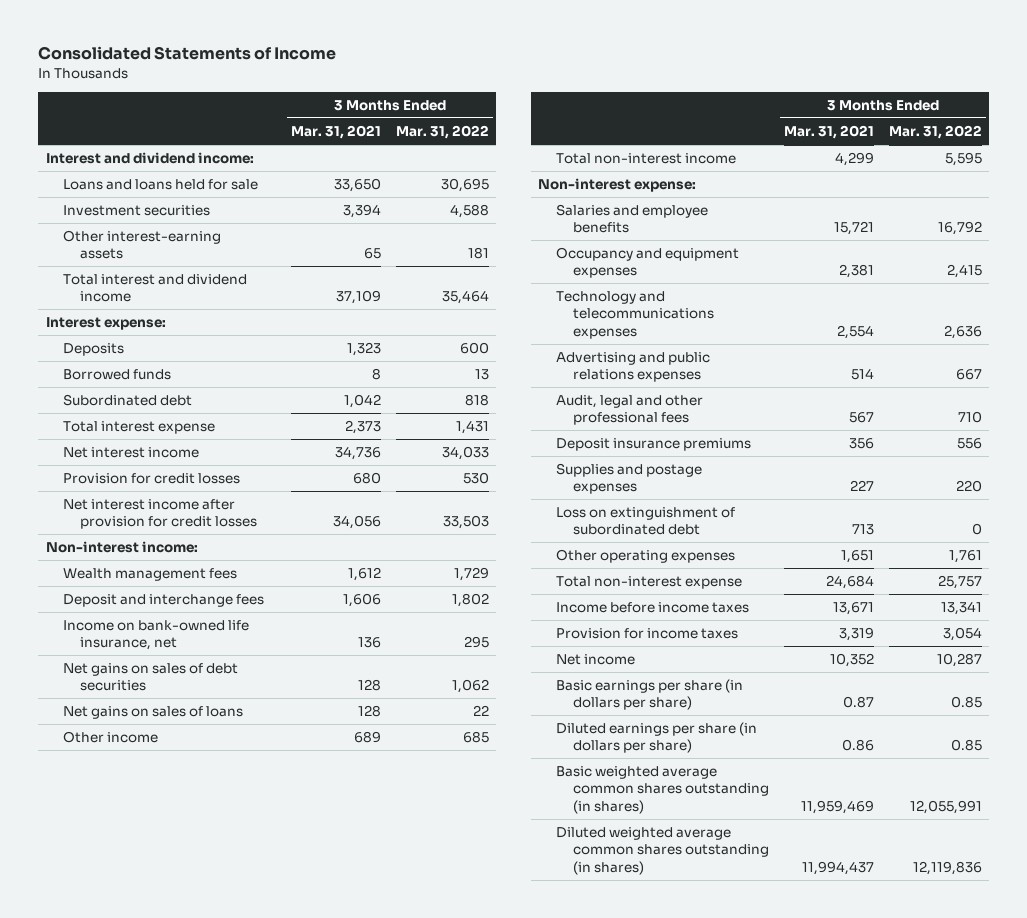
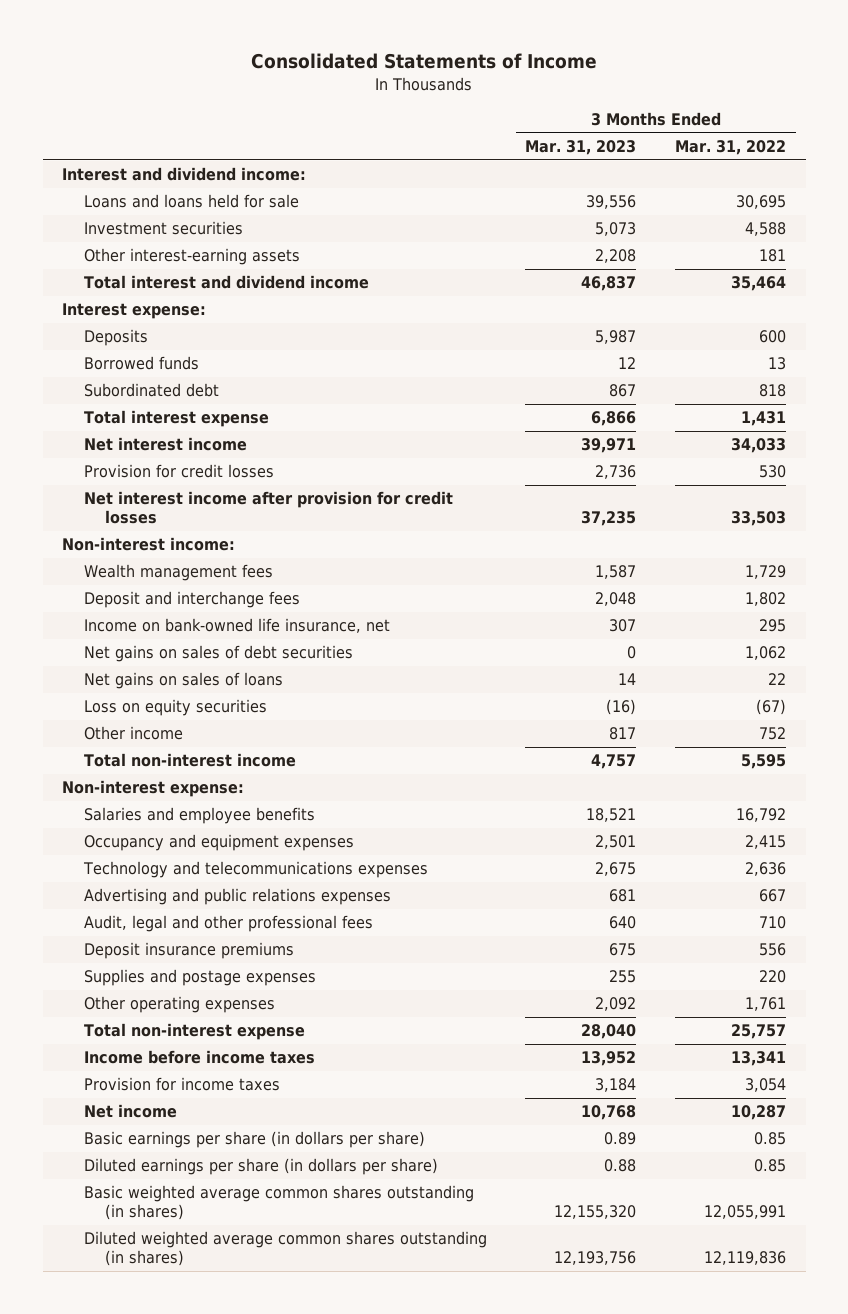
- | 3 Months Ended Mar. 31, 2021 | 3 Months Ended Mar. 31, 2022
+ | 3 Months Ended Mar. 31, 2023 | 3 Months Ended Mar. 31, 2022
- Other income | 689 | 685
+ Loss on equity securities | (16) | (67)
+ Other income | 817 | 752
- Loss on extinguishment of subordinated debt | 713 | 0

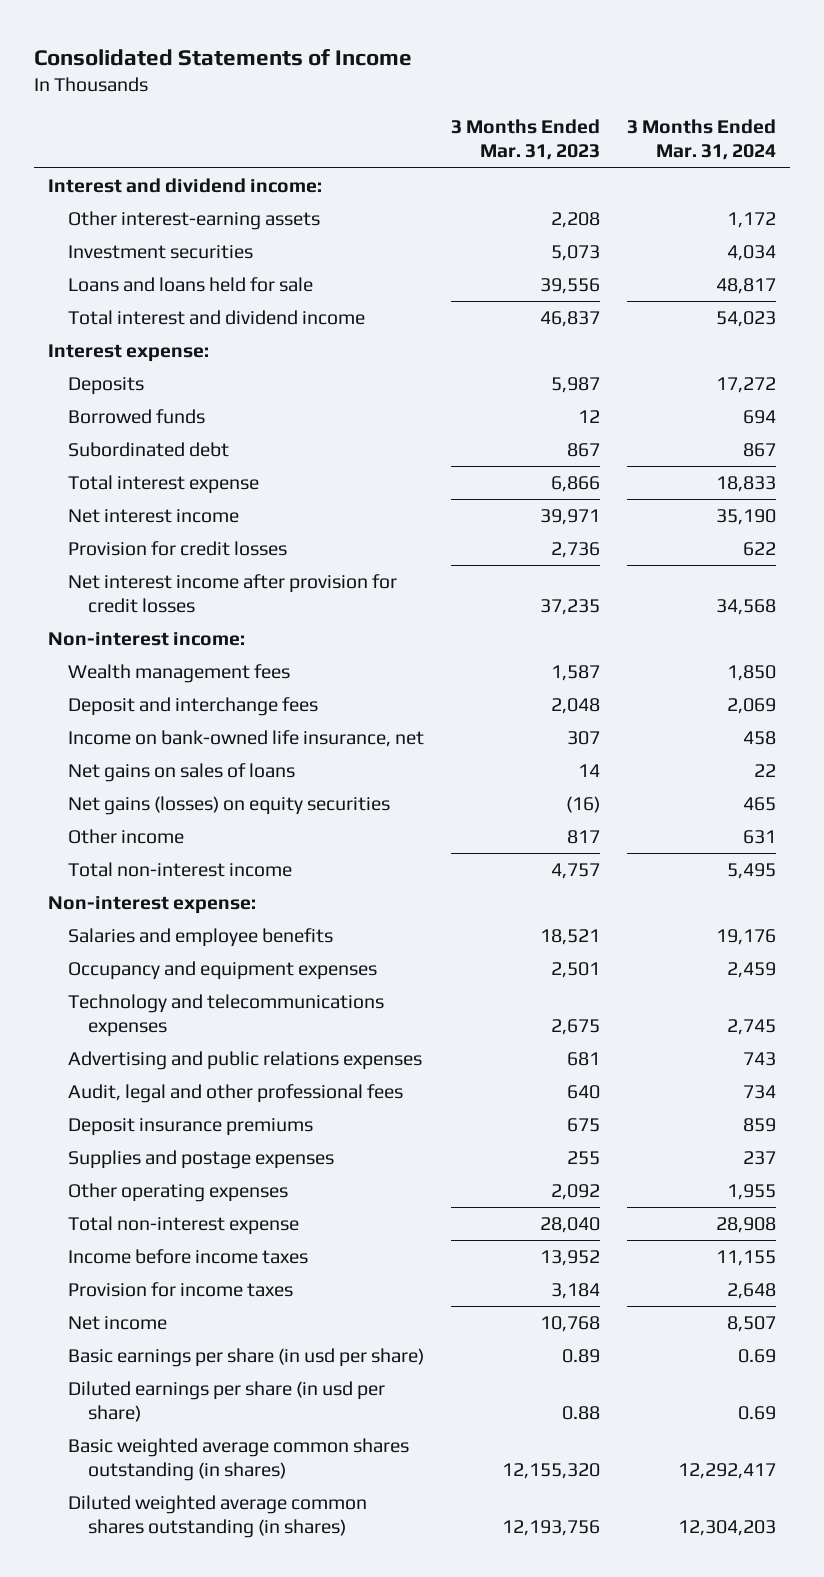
- | 3 Months Ended Mar. 31, 2023 | 3 Months Ended Mar. 31, 2022
+ | 3 Months Ended Mar. 31, 2023 | 3 Months Ended Mar. 31, 2024
moved down: Investment securities | 5,073 | 4,034
moved down: Loans and loans held for sale | 39,556 | 48,817
- Net gains on sales of debt securities | 0 | 1,062
- Loss on equity securities | (16) | (67)
+ Net gains (losses) on equity securities | (16) | 465
- Basic earnings per share (in dollars per share) | 0.89 | 0.85
- Diluted earnings per share (in dollars per share) | 0.88 | 0.85
+ Basic earnings per share (in usd per share) | 0.89 | 0.69
+ Diluted earnings per share (in usd per share) | 0.88 | 0.69

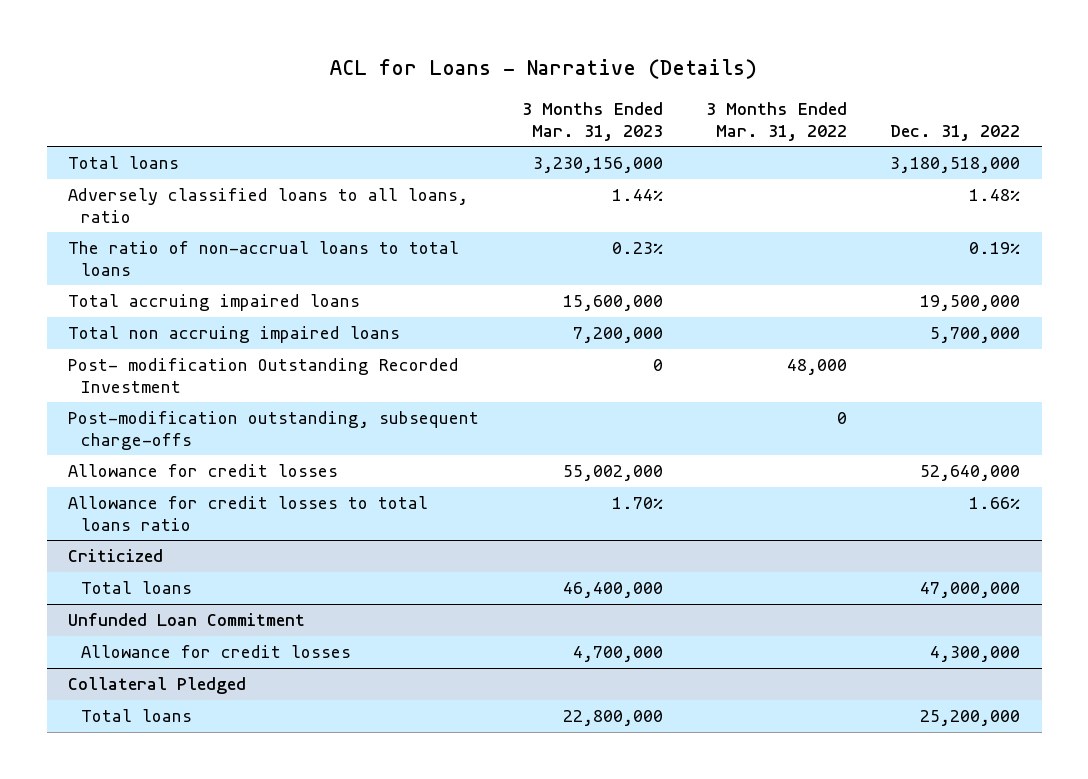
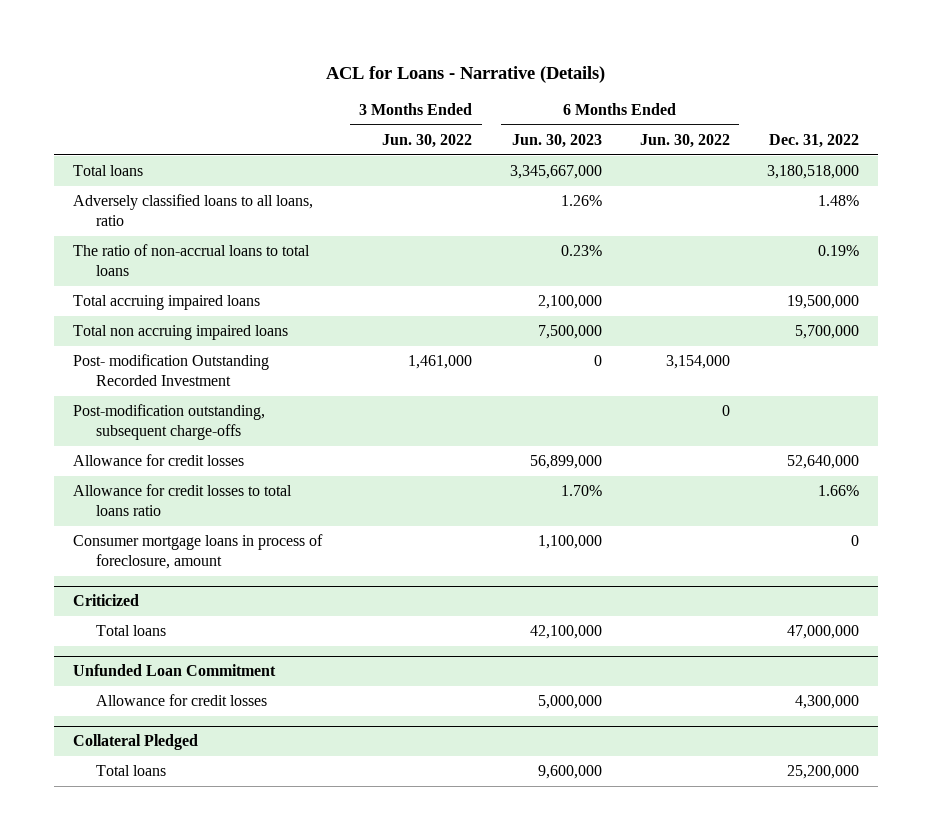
- | 3 Months Ended Mar. 31, 2023 | 3 Months Ended Mar. 31, 2022 | Dec. 31, 2022
+ | 3 Months Ended Jun. 30, 2022 | 6 Months Ended Jun. 30, 2023 | 6 Months Ended Jun. 30, 2022 | Dec. 31, 2022
+ Consumer mortgage loans in process of foreclosure, amount | | 1,100,000 | | 0

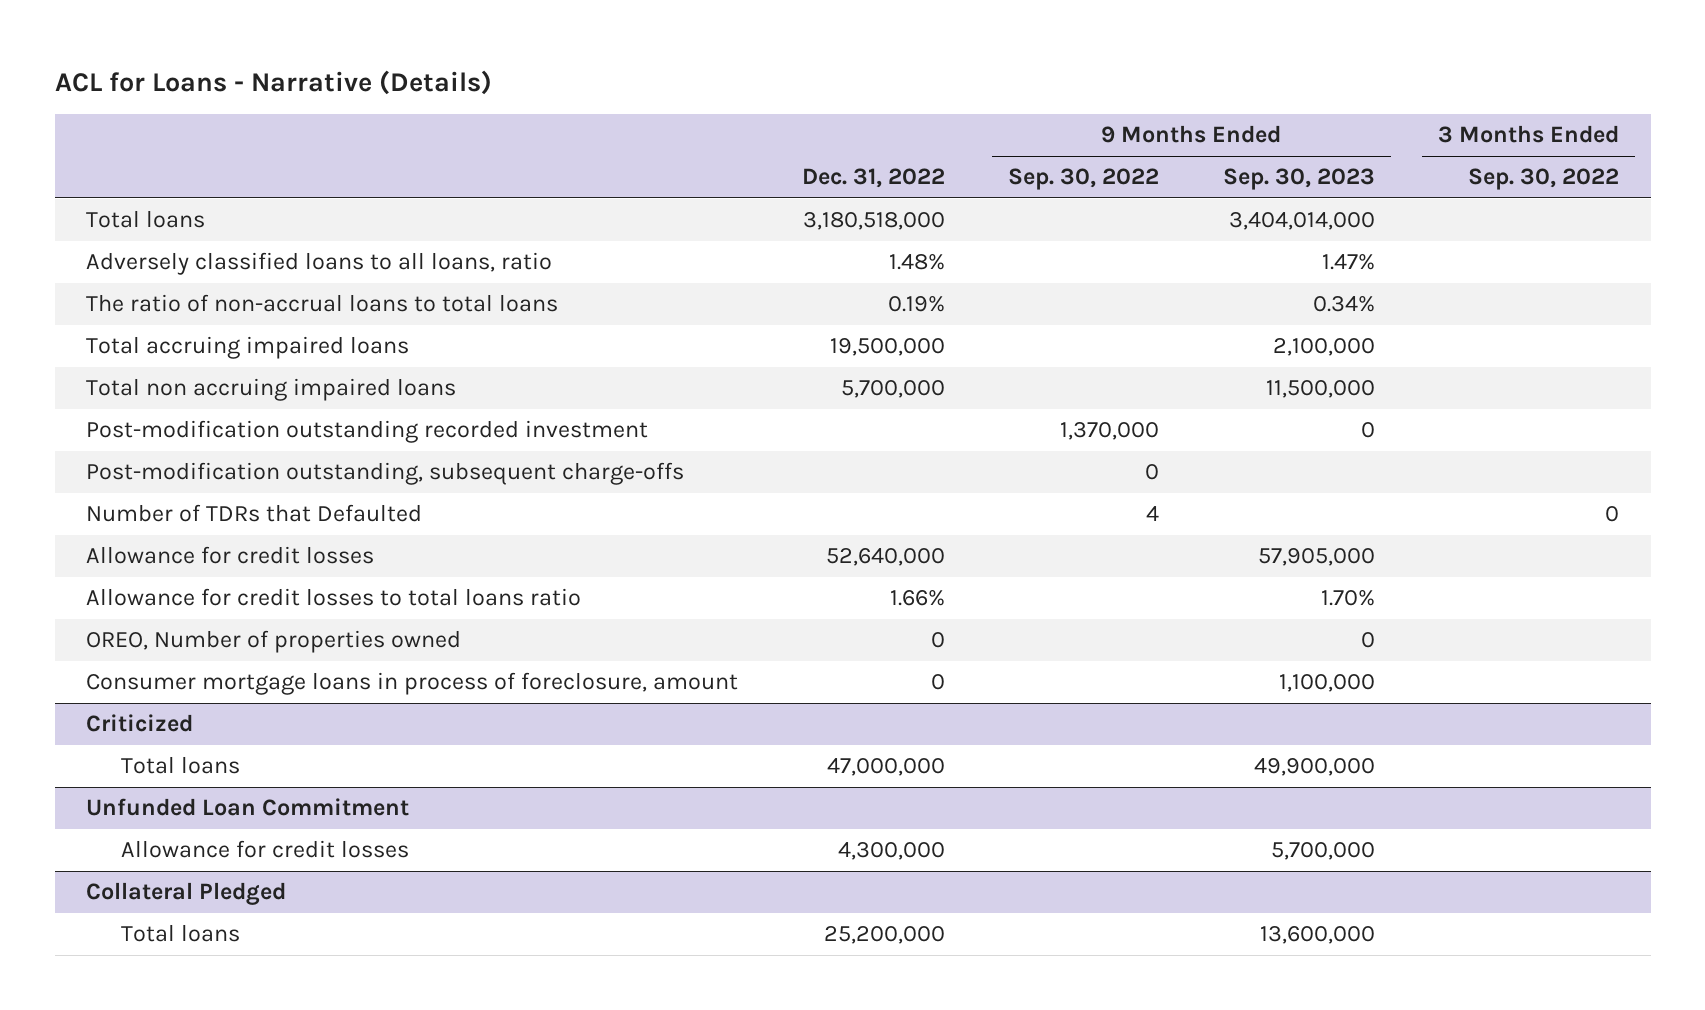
- | 3 Months Ended Jun. 30, 2022 | 6 Months Ended Jun. 30, 2023 | 6 Months Ended Jun. 30, 2022 | Dec. 31, 2022
+ | Dec. 31, 2022 | 9 Months Ended Sep. 30, 2022 | 9 Months Ended Sep. 30, 2023 | 3 Months Ended Sep. 30, 2022
- Post- modification Outstanding Recorded Investment | 1,461,000 | 0 | 3,154,000 |
+ Post-modification outstanding recorded investment | | 1,370,000 | 0 |
+ Number of TDRs that Defaulted | | 4 | | 0
+ OREO, Number of properties owned | 0 | | 0 |

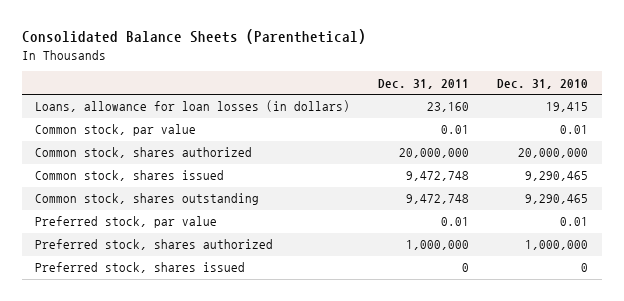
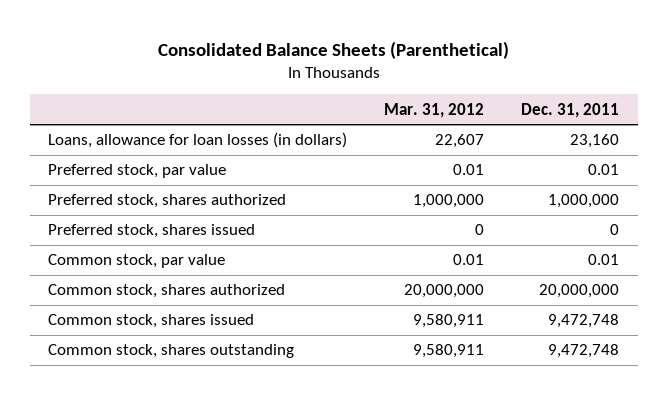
- | Dec. 31, 2011 | Dec. 31, 2010
+ | Mar. 31, 2012 | Dec. 31, 2011
moved up: Preferred stock, par value | 0.01 | 0.01
moved up: Preferred stock, shares authorized | 1,000,000 | 1,000,000
moved up: Preferred stock, shares issued | 0 | 0

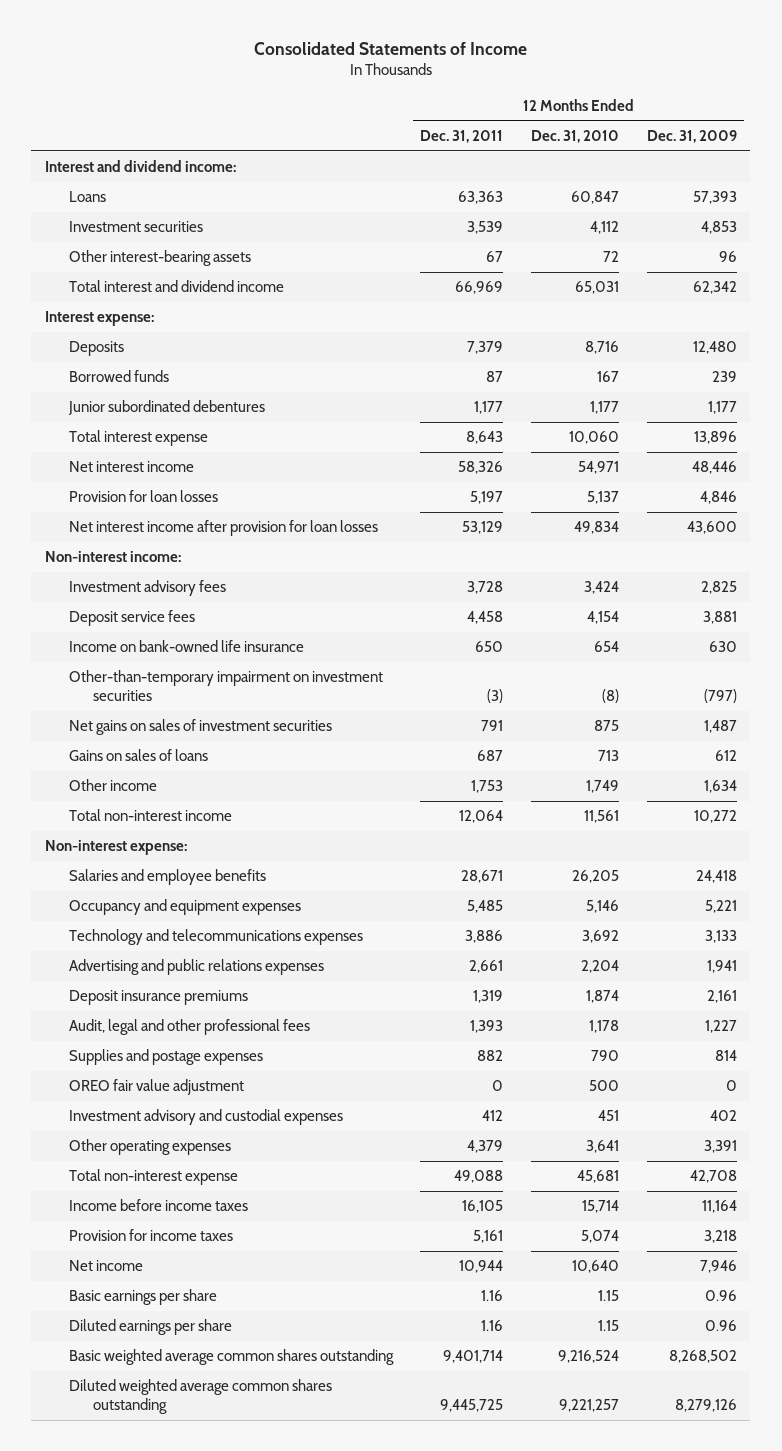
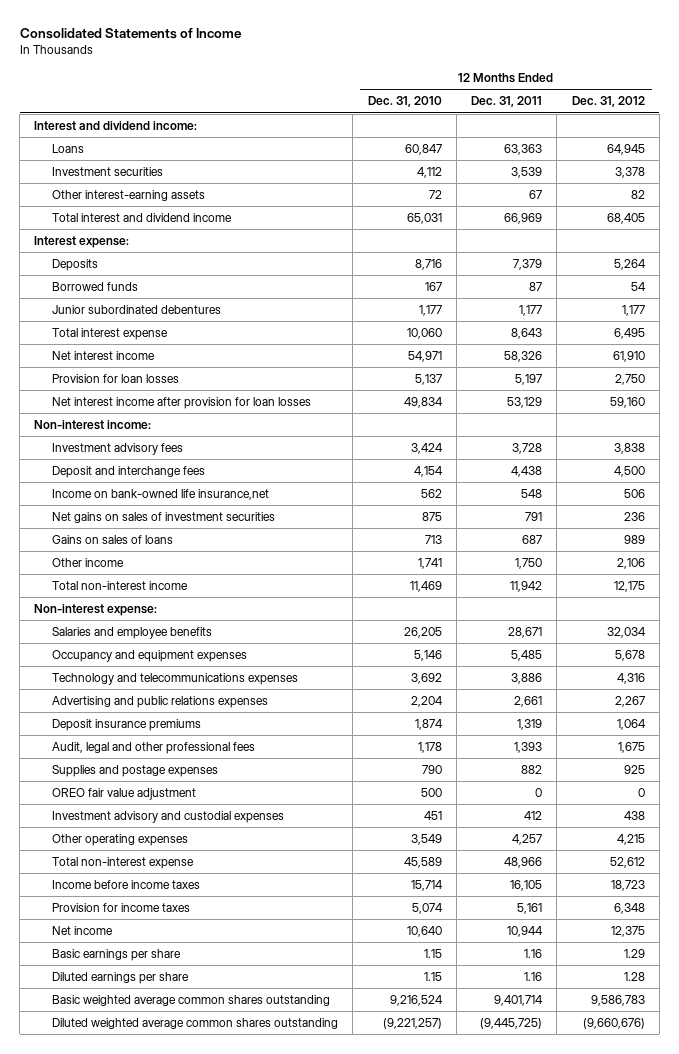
- | 12 Months Ended Dec. 31, 2011 | 12 Months Ended Dec. 31, 2010 | 12 Months Ended Dec. 31, 2009
+ | 12 Months Ended Dec. 31, 2010 | 12 Months Ended Dec. 31, 2011 | 12 Months Ended Dec. 31, 2012
- Other interest-bearing assets | 67 | 72 | 96
+ Other interest-earning assets | 72 | 67 | 82
- Deposit service fees | 4,458 | 4,154 | 3,881
- Income on bank-owned life insurance | 650 | 654 | 630
- Other-than-temporary impairment on investment securities | (3) | (8) | (797)
+ Deposit and interchange fees | 4,154 | 4,438 | 4,500
+ Income on bank-owned life insurance,net | 562 | 548 | 506
- Other income | 1,753 | 1,749 | 1,634
- Total non-interest income | 12,064 | 11,561 | 10,272
+ Other income | 1,741 | 1,750 | 2,106
+ Total non-interest income | 11,469 | 11,942 | 12,175
- Other operating expenses | 4,379 | 3,641 | 3,391
- Total non-interest expense | 49,088 | 45,681 | 42,708
+ Other operating expenses | 3,549 | 4,257 | 4,215
+ Total non-interest expense | 45,589 | 48,966 | 52,612
- Diluted weighted average common shares outstanding | 9,445,725 | 9,221,257 | 8,279,126
+ Diluted weighted average common shares outstanding | (9,221,257) | (9,445,725) | (9,660,676)

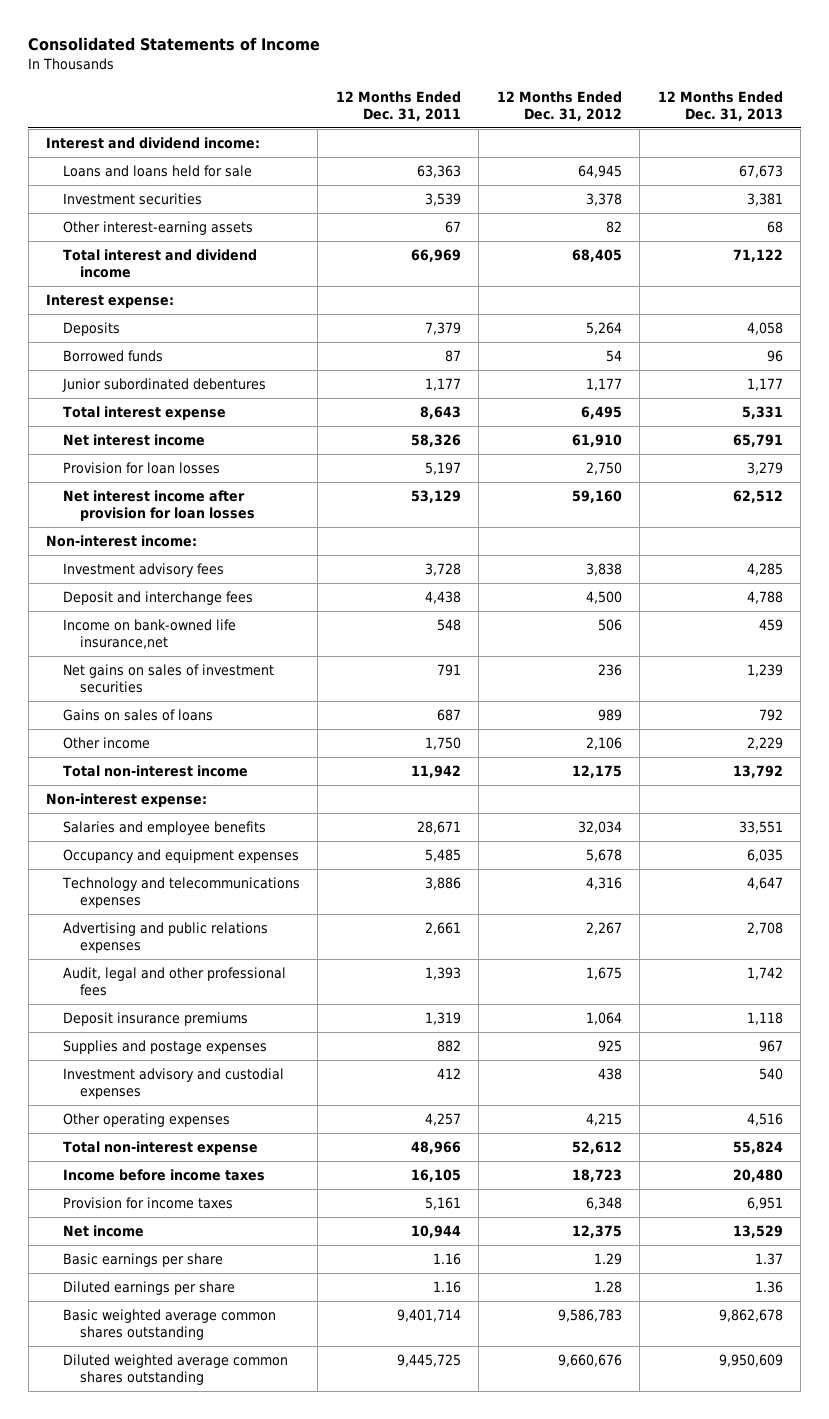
- | 12 Months Ended Dec. 31, 2010 | 12 Months Ended Dec. 31, 2011 | 12 Months Ended Dec. 31, 2012
+ | 12 Months Ended Dec. 31, 2011 | 12 Months Ended Dec. 31, 2012 | 12 Months Ended Dec. 31, 2013
- Loans | 60,847 | 63,363 | 64,945
+ Loans and loans held for sale | 63,363 | 64,945 | 67,673
moved down: Deposit insurance premiums | 1,319 | 1,064 | 1,118
- OREO fair value adjustment | 500 | 0 | 0
- Diluted weighted average common shares outstanding | (9,221,257) | (9,445,725) | (9,660,676)
+ Diluted weighted average common shares outstanding | 9,445,725 | 9,660,676 | 9,950,609

